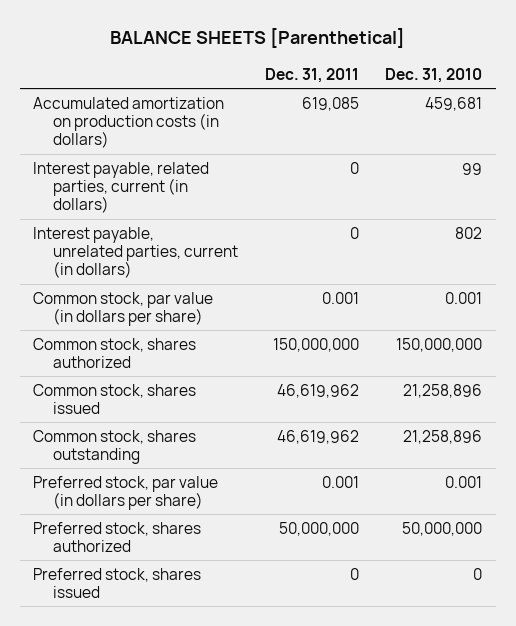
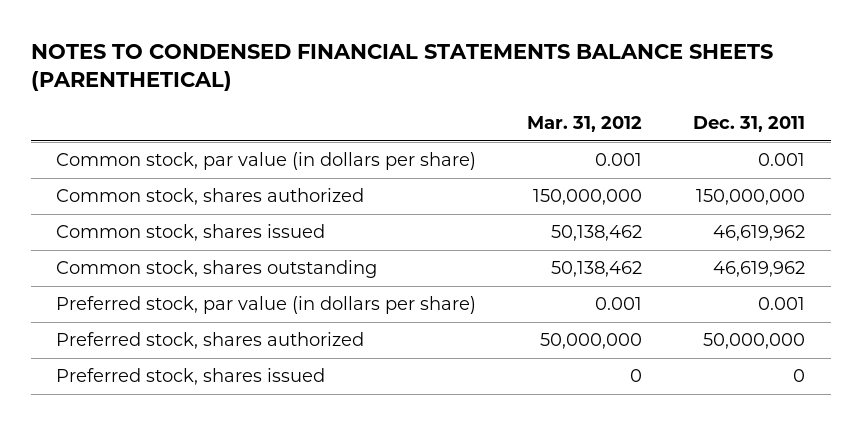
- BALANCE SHEETS [Parenthetical]
+ NOTES TO CONDENSED FINANCIAL STATEMENTS BALANCE SHEETS (PARENTHETICAL)
- | Dec. 31, 2011 | Dec. 31, 2010
+ | Mar. 31, 2012 | Dec. 31, 2011
- Accumulated amortization on production costs (in dollars) | 619,085 | 459,681
- Interest payable, related parties, current (in dollars) | 0 | 99
- Interest payable, unrelated parties, current (in dollars) | 0 | 802

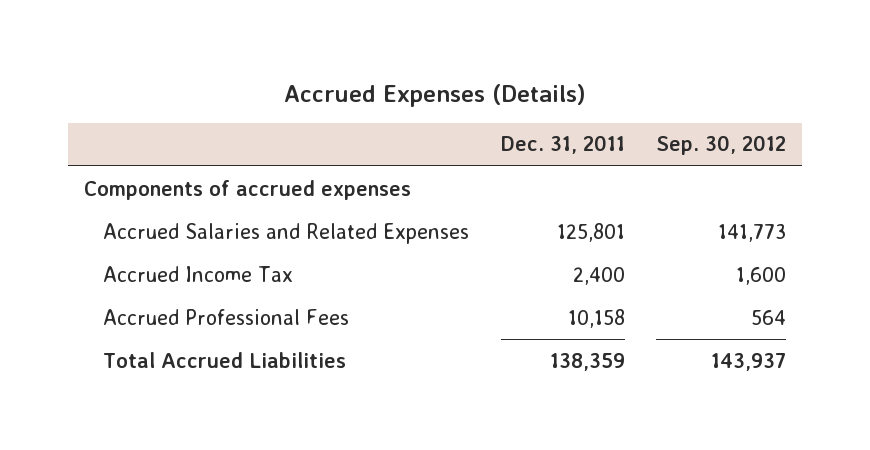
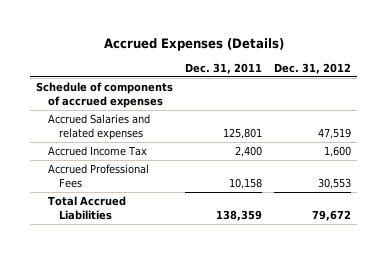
- | Dec. 31, 2011 | Sep. 30, 2012
+ | Dec. 31, 2011 | Dec. 31, 2012
- Components of accrued expenses
- Accrued Salaries and Related Expenses | 125,801 | 141,773
+ Schedule of components of accrued expenses
+ Accrued Salaries and related expenses | 125,801 | 47,519

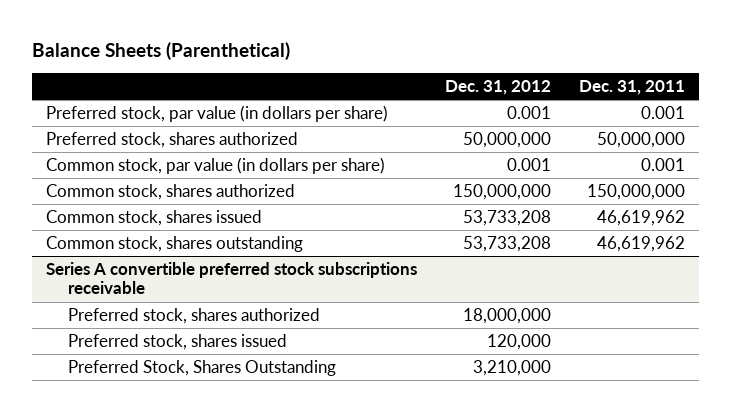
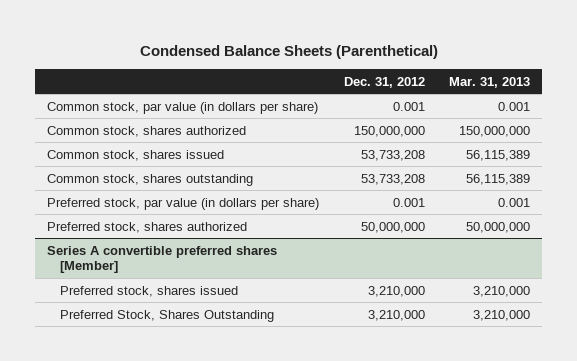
- Balance Sheets (Parenthetical)
+ Condensed Balance Sheets (Parenthetical)
- | Dec. 31, 2012 | Dec. 31, 2011
+ | Dec. 31, 2012 | Mar. 31, 2013
- Series A convertible preferred stock subscriptions receivable
- Preferred stock, shares authorized | 18,000,000 |
- Preferred stock, shares issued | 120,000 |
moved down: Preferred stock, par value (in dollars per share) | 0.001 | 0.001
moved down: Preferred stock, shares authorized | 50,000,000 | 50,000,000
+ Series A convertible preferred shares [Member]
+ Preferred stock, shares issued | 3,210,000 | 3,210,000

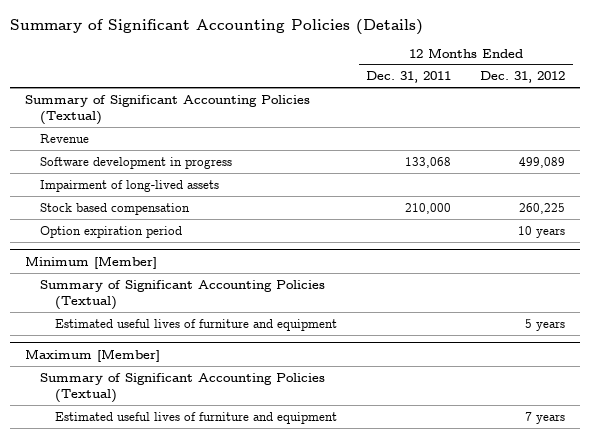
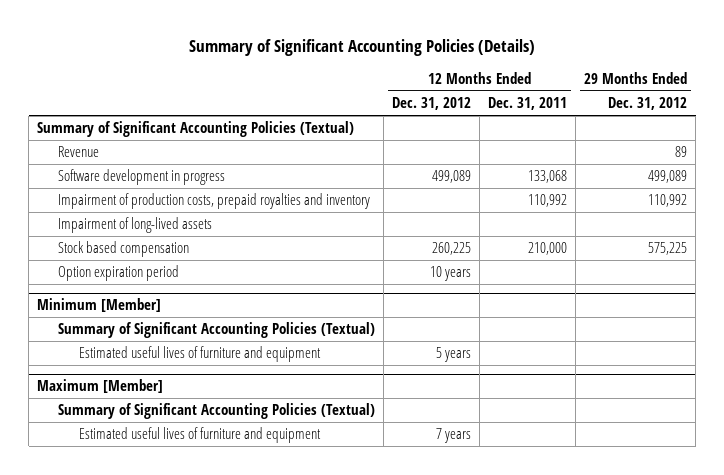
- | 12 Months Ended Dec. 31, 2011 | 12 Months Ended Dec. 31, 2012
+ | 12 Months Ended Dec. 31, 2012 | 12 Months Ended Dec. 31, 2011 | 29 Months Ended Dec. 31, 2012
+ Impairment of production costs, prepaid royalties and inventory | | 110,992 | 110,992

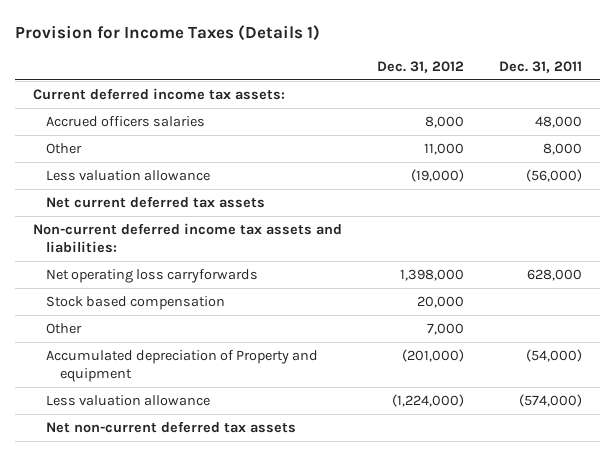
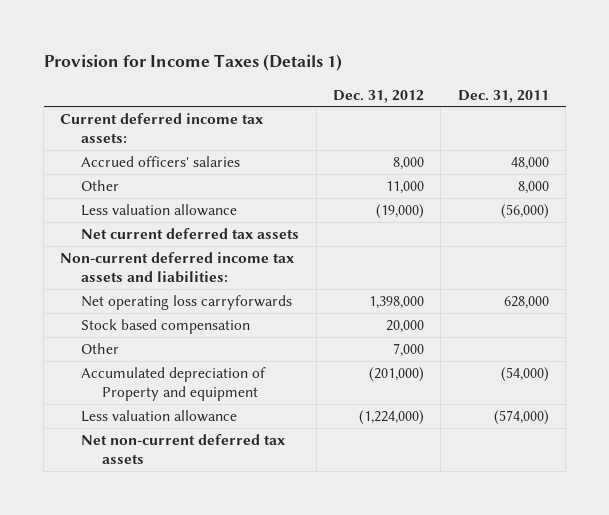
- Accrued officers salaries | 8,000 | 48,000
+ Accrued officers' salaries | 8,000 | 48,000

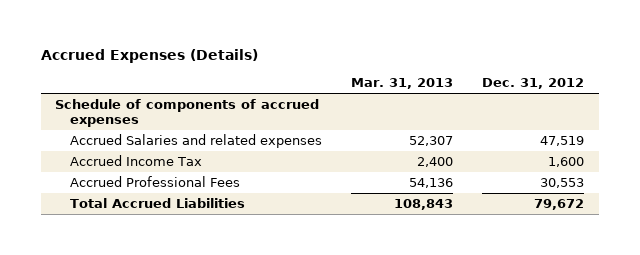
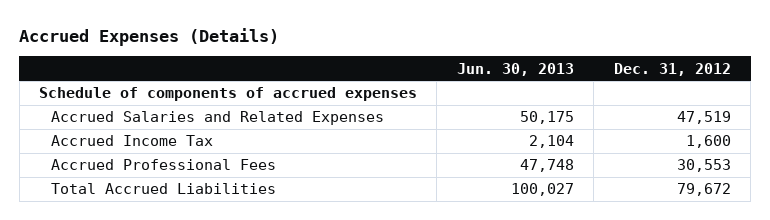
- | Mar. 31, 2013 | Dec. 31, 2012
+ | Jun. 30, 2013 | Dec. 31, 2012
- Accrued Salaries and related expenses | 52,307 | 47,519
+ Accrued Salaries and Related Expenses | 50,175 | 47,519

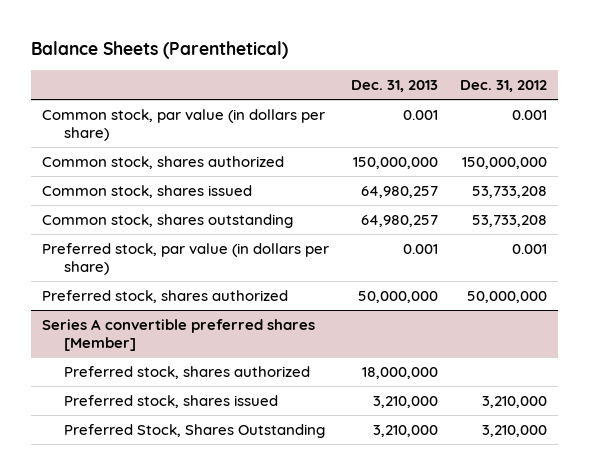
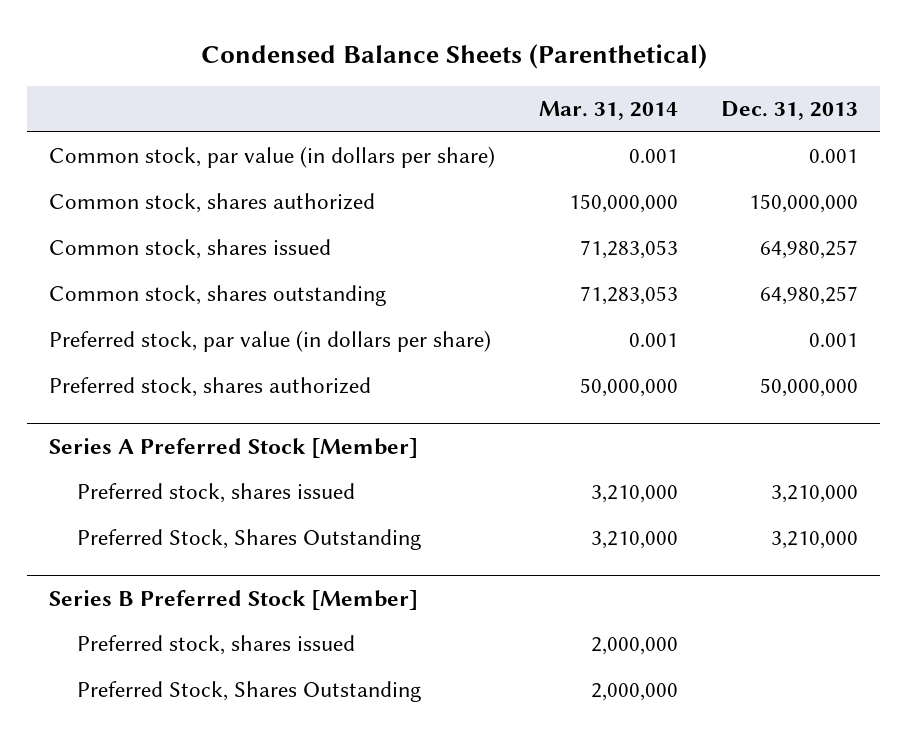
- Balance Sheets (Parenthetical)
+ Condensed Balance Sheets (Parenthetical)
- | Dec. 31, 2013 | Dec. 31, 2012
+ | Mar. 31, 2014 | Dec. 31, 2013
- Series A convertible preferred shares [Member]
- Preferred stock, shares authorized | 18,000,000 |
+ Series A Preferred Stock [Member]
+ Series B Preferred Stock [Member]
+ Preferred stock, shares issued | 2,000,000 |
+ Preferred Stock, Shares Outstanding | 2,000,000 |

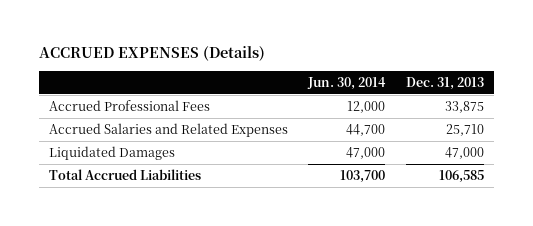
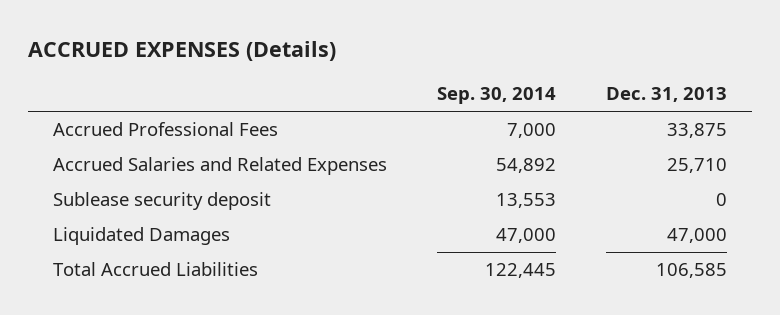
- | Jun. 30, 2014 | Dec. 31, 2013
+ | Sep. 30, 2014 | Dec. 31, 2013
+ Sublease security deposit | 13,553 | 0

